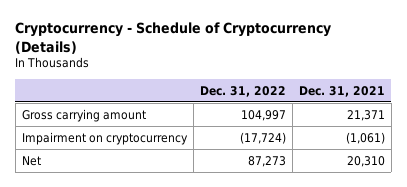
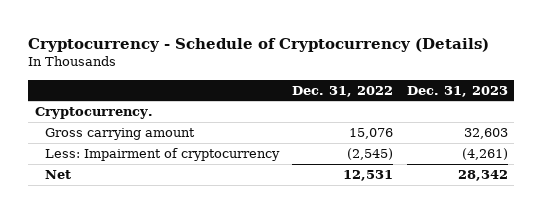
- | Dec. 31, 2022 | Dec. 31, 2021
+ | Dec. 31, 2022 | Dec. 31, 2023
- Gross carrying amount | 104,997 | 21,371
- Impairment on cryptocurrency | (17,724) | (1,061)
- Net | 87,273 | 20,310
+ Cryptocurrency.
+ Gross carrying amount | 15,076 | 32,603
+ Less: Impairment of cryptocurrency | (2,545) | (4,261)
+ Net | 12,531 | 28,342

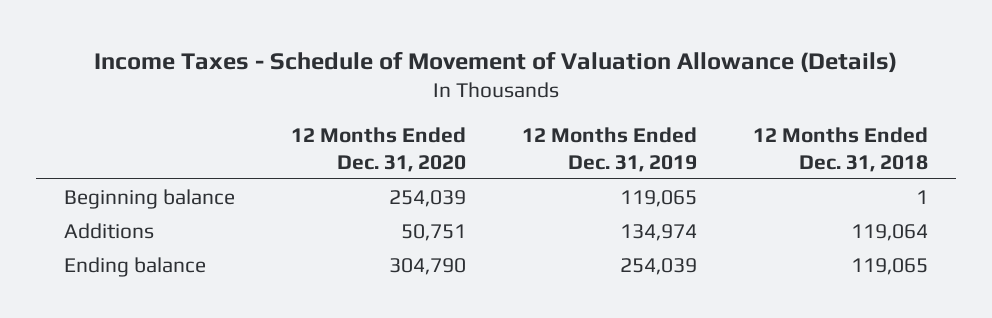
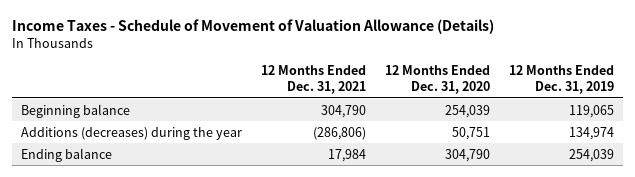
- | 12 Months Ended Dec. 31, 2020 | 12 Months Ended Dec. 31, 2019 | 12 Months Ended Dec. 31, 2018
+ | 12 Months Ended Dec. 31, 2021 | 12 Months Ended Dec. 31, 2020 | 12 Months Ended Dec. 31, 2019
- Additions | 50,751 | 134,974 | 119,064
+ Additions (decreases) during the year | (286,806) | 50,751 | 134,974

